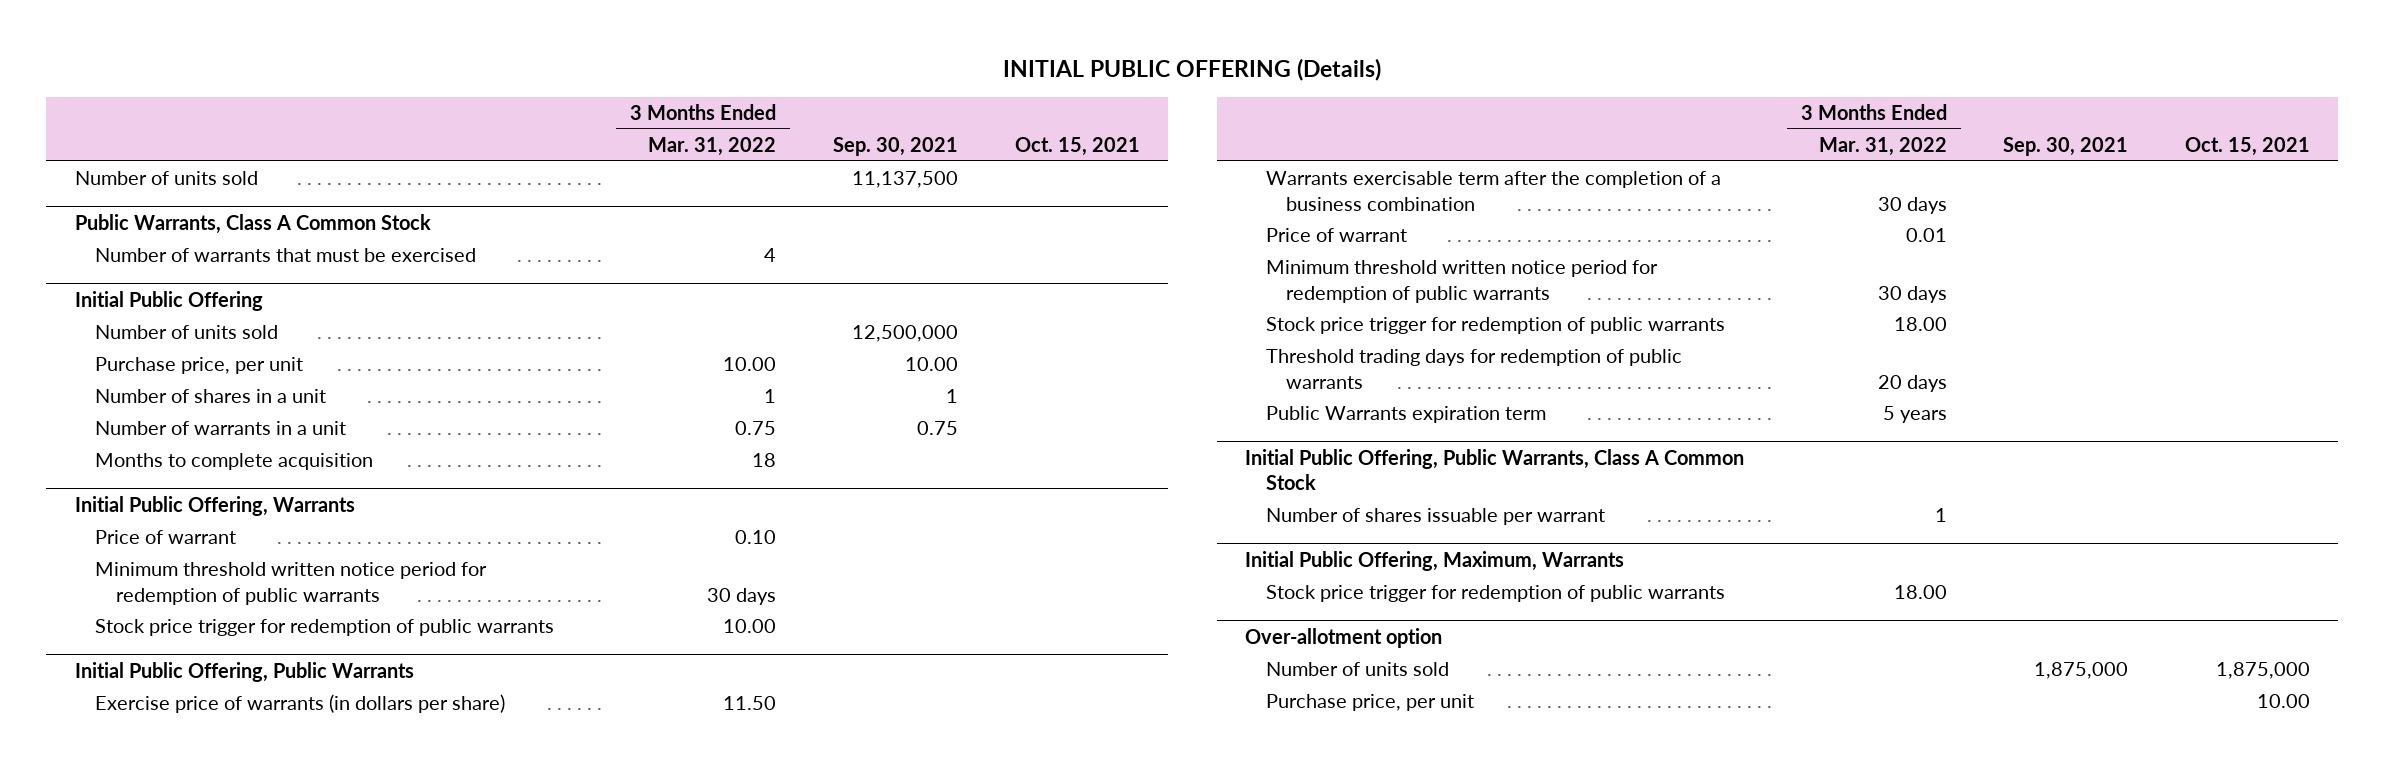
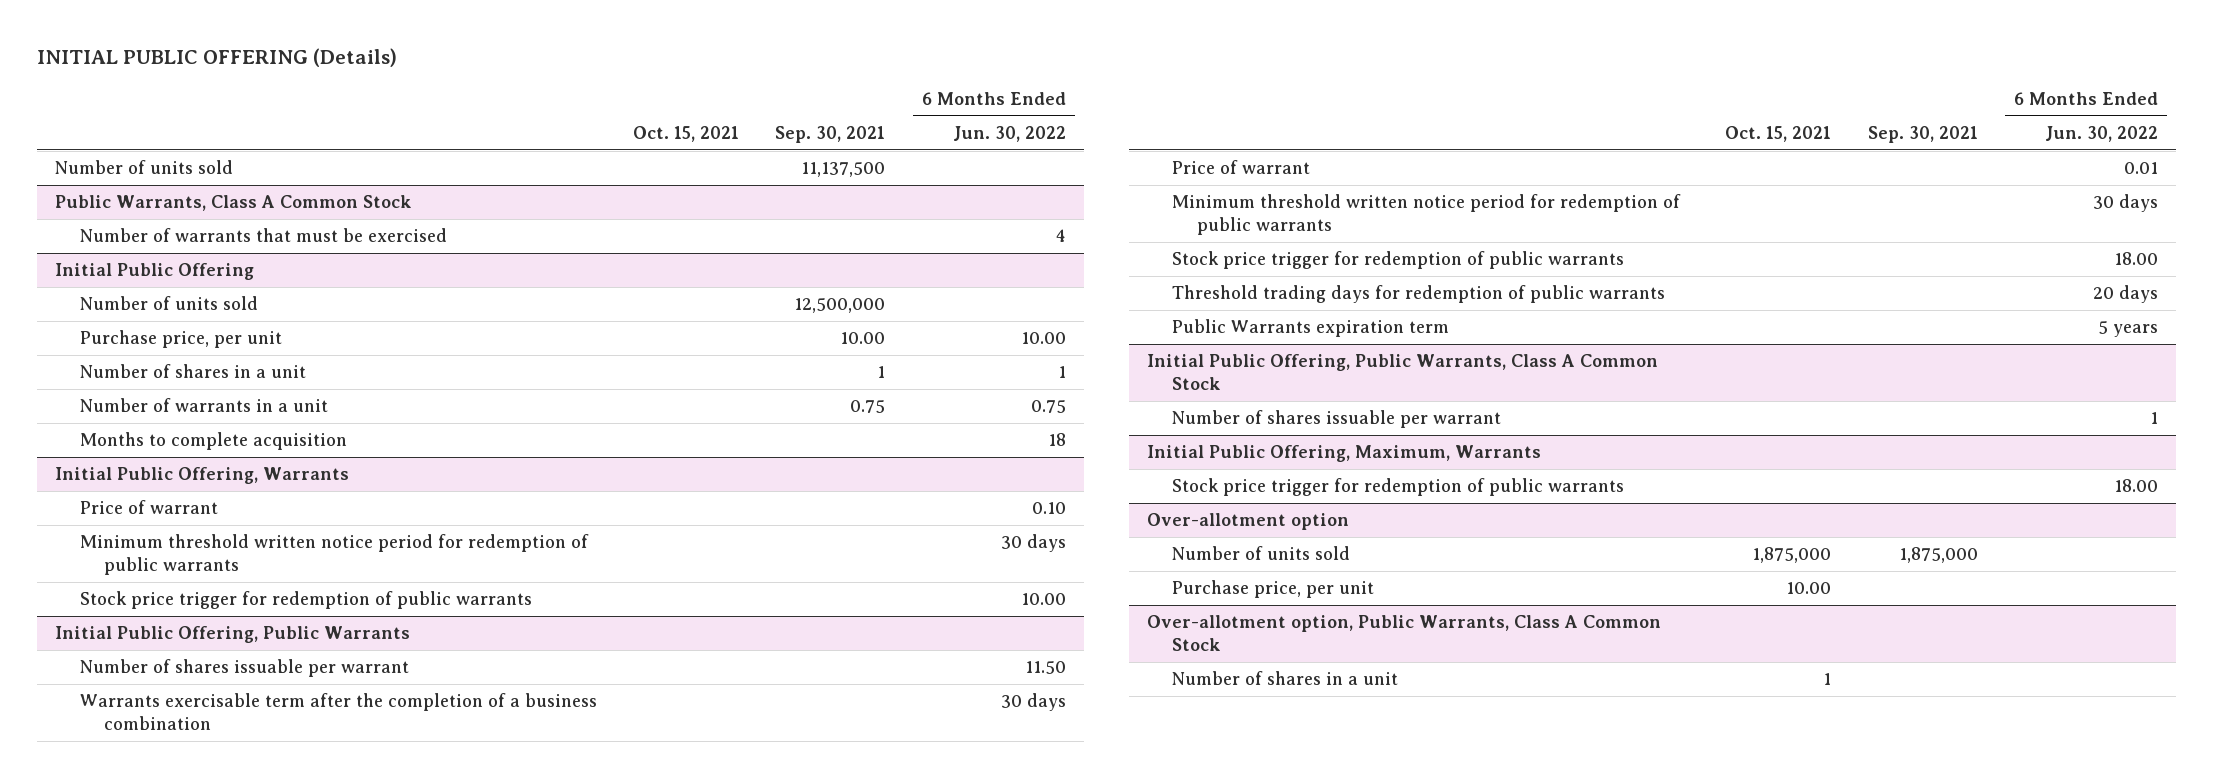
- | 3 Months Ended Mar. 31, 2022 | Sep. 30, 2021 | Oct. 15, 2021
+ | Oct. 15, 2021 | Sep. 30, 2021 | 6 Months Ended Jun. 30, 2022
@ Initial Public Offering, Public Warrants
- Exercise price of warrants (in dollars per share) | 11.50 | |
+ Number of shares issuable per warrant | | | 11.50
+ Over-allotment option, Public Warrants, Class A Common Stock
+ Number of shares in a unit | 1 | |

